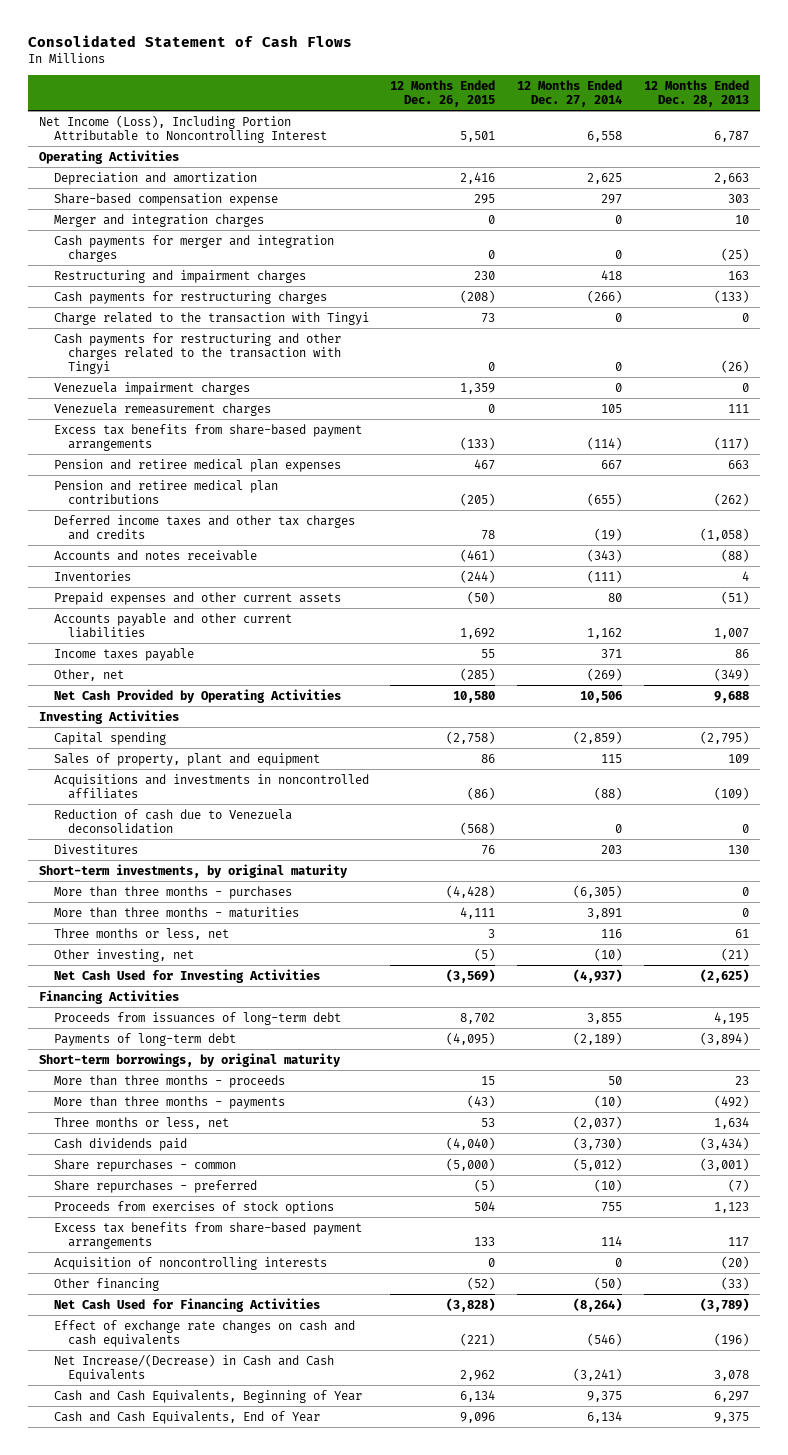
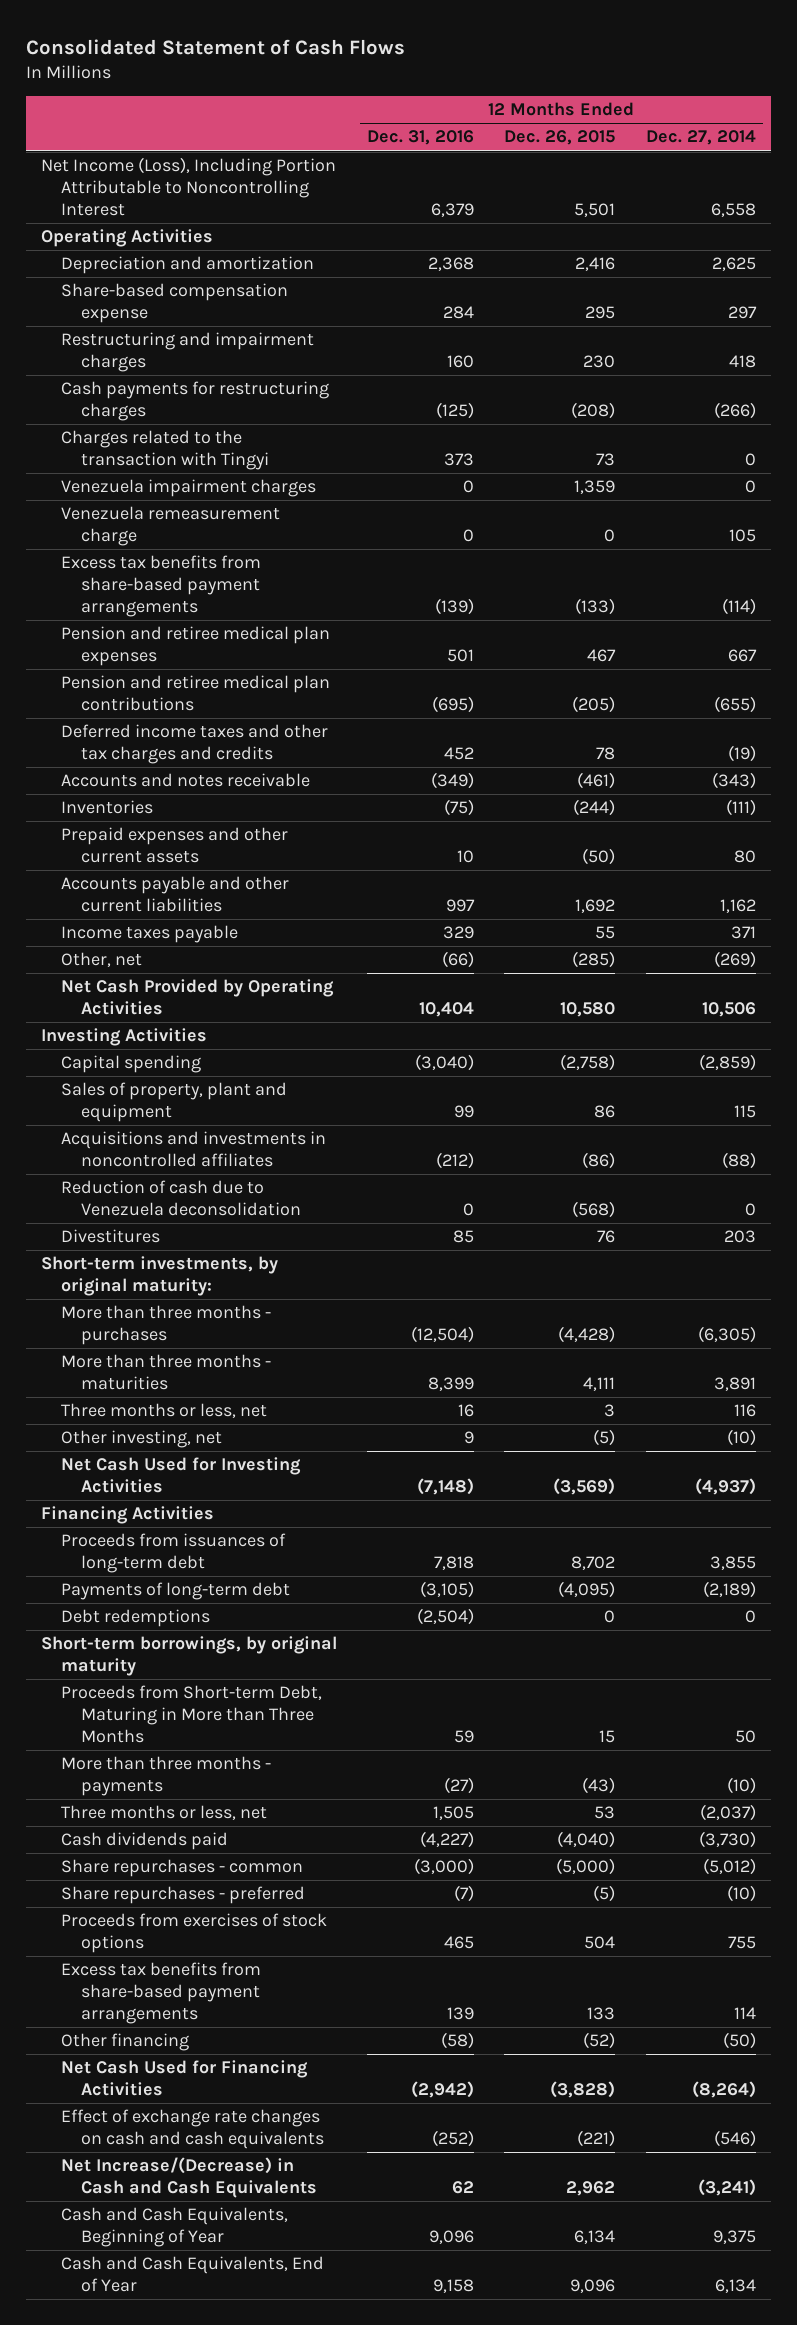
- | 12 Months Ended Dec. 26, 2015 | 12 Months Ended Dec. 27, 2014 | 12 Months Ended Dec. 28, 2013
+ | 12 Months Ended Dec. 31, 2016 | 12 Months Ended Dec. 26, 2015 | 12 Months Ended Dec. 27, 2014
- Merger and integration charges | 0 | 0 | 10
- Cash payments for merger and integration charges | 0 | 0 | (25)
- Charge related to the transaction with Tingyi | 73 | 0 | 0
- Cash payments for restructuring and other charges related to the transaction with Tingyi | 0 | 0 | (26)
+ Charges related to the transaction with Tingyi | 373 | 73 | 0
- Venezuela remeasurement charges | 0 | 105 | 111
+ Venezuela remeasurement charge | 0 | 0 | 105
- Short-term investments, by original maturity
+ Short-term investments, by original maturity:
+ Debt redemptions | (2,504) | 0 | 0
- More than three months - proceeds | 15 | 50 | 23
+ Proceeds from Short-term Debt, Maturing in More than Three Months | 59 | 15 | 50
- Acquisition of noncontrolling interests | 0 | 0 | (20)

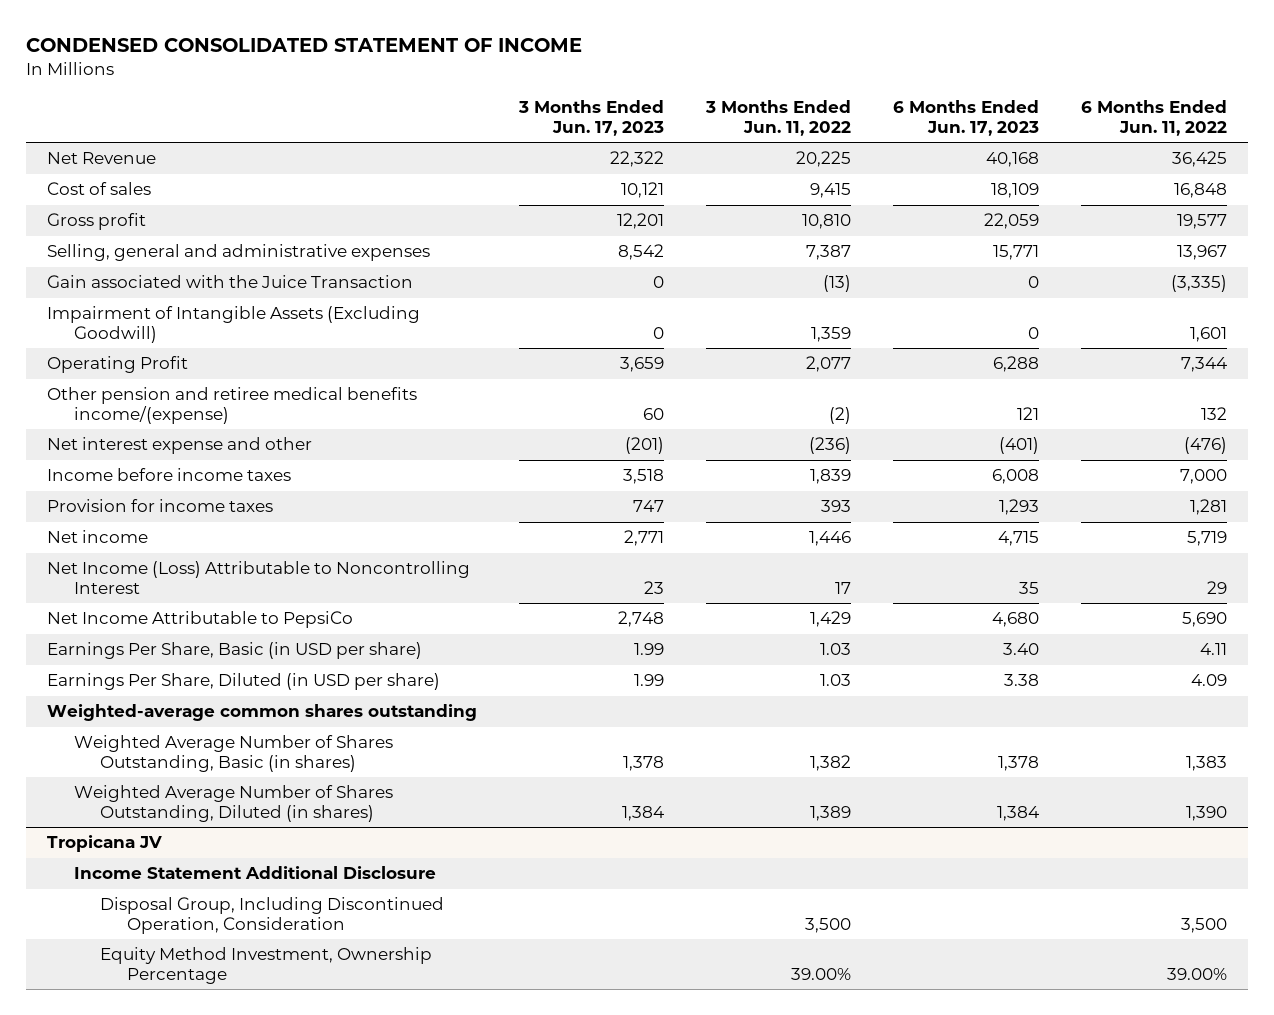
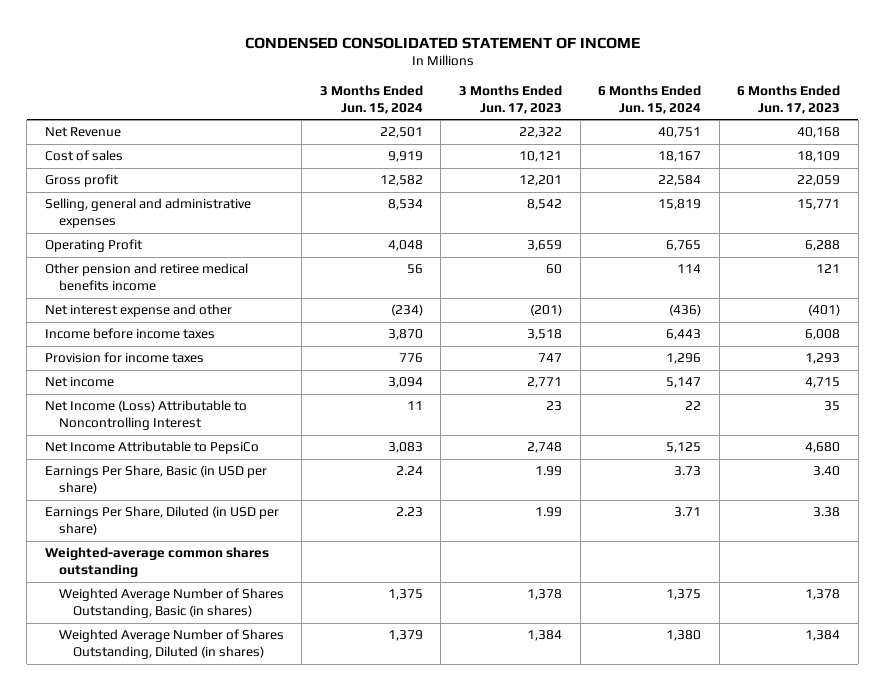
- | 3 Months Ended Jun. 17, 2023 | 3 Months Ended Jun. 11, 2022 | 6 Months Ended Jun. 17, 2023 | 6 Months Ended Jun. 11, 2022
+ | 3 Months Ended Jun. 15, 2024 | 3 Months Ended Jun. 17, 2023 | 6 Months Ended Jun. 15, 2024 | 6 Months Ended Jun. 17, 2023
- Gain associated with the Juice Transaction | 0 | (13) | 0 | (3,335)
- Impairment of Intangible Assets (Excluding Goodwill) | 0 | 1,359 | 0 | 1,601
- Other pension and retiree medical benefits income/(expense) | 60 | (2) | 121 | 132
+ Other pension and retiree medical benefits income | 56 | 60 | 114 | 121
- Tropicana JV
- Income Statement Additional Disclosure
- Disposal Group, Including Discontinued Operation, Consideration | | 3,500 | | 3,500
- Equity Method Investment, Ownership Percentage | | 39.00% | | 39.00%

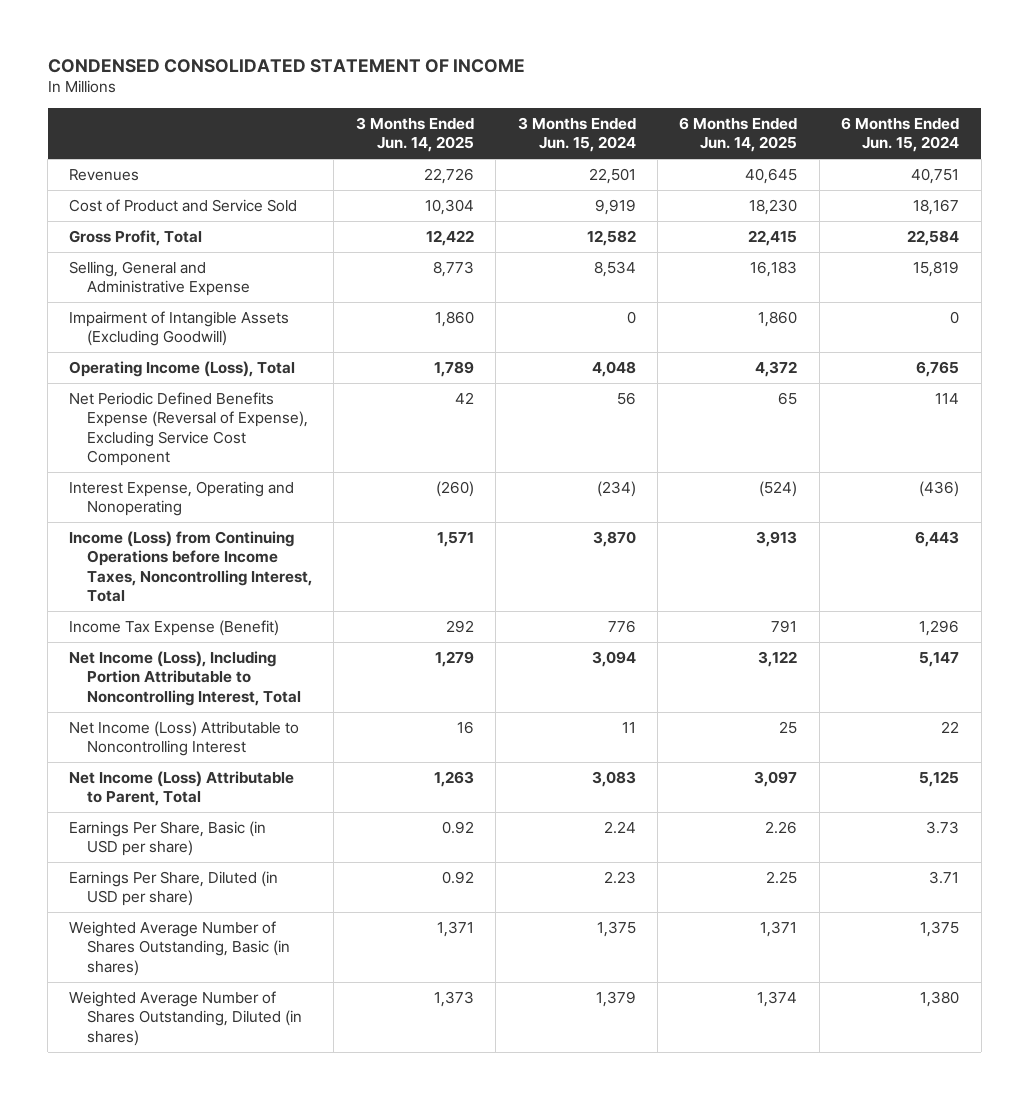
- | 3 Months Ended Jun. 15, 2024 | 3 Months Ended Jun. 17, 2023 | 6 Months Ended Jun. 15, 2024 | 6 Months Ended Jun. 17, 2023
+ | 3 Months Ended Jun. 14, 2025 | 3 Months Ended Jun. 15, 2024 | 6 Months Ended Jun. 14, 2025 | 6 Months Ended Jun. 15, 2024
- Net Revenue | 22,501 | 22,322 | 40,751 | 40,168
- Cost of sales | 9,919 | 10,121 | 18,167 | 18,109
- Gross profit | 12,582 | 12,201 | 22,584 | 22,059
- Selling, general and administrative expenses | 8,534 | 8,542 | 15,819 | 15,771
- Operating Profit | 4,048 | 3,659 | 6,765 | 6,288
- Other pension and retiree medical benefits income | 56 | 60 | 114 | 121
- Net interest expense and other | (234) | (201) | (436) | (401)
- Income before income taxes | 3,870 | 3,518 | 6,443 | 6,008
- Provision for income taxes | 776 | 747 | 1,296 | 1,293
- Net income | 3,094 | 2,771 | 5,147 | 4,715
+ Revenues | 22,726 | 22,501 | 40,645 | 40,751
+ Cost of Product and Service Sold | 10,304 | 9,919 | 18,230 | 18,167
+ Gross Profit, Total | 12,422 | 12,582 | 22,415 | 22,584
+ Selling, General and Administrative Expense | 8,773 | 8,534 | 16,183 | 15,819
+ Impairment of Intangible Assets (Excluding Goodwill) | 1,860 | 0 | 1,860 | 0
+ Operating Income (Loss), Total | 1,789 | 4,048 | 4,372 | 6,765
+ Net Periodic Defined Benefits Expense (Reversal of Expense), Excluding Service Cost Component | 42 | 56 | 65 | 114
+ Interest Expense, Operating and Nonoperating | (260) | (234) | (524) | (436)
+ Income (Loss) from Continuing Operations before Income Taxes, Noncontrolling Interest, Total | 1,571 | 3,870 | 3,913 | 6,443
+ Income Tax Expense (Benefit) | 292 | 776 | 791 | 1,296
+ Net Income (Loss), Including Portion Attributable to Noncontrolling Interest, Total | 1,279 | 3,094 | 3,122 | 5,147
- Net Income Attributable to PepsiCo | 3,083 | 2,748 | 5,125 | 4,680
+ Net Income (Loss) Attributable to Parent, Total | 1,263 | 3,083 | 3,097 | 5,125
- Weighted-average common shares outstanding

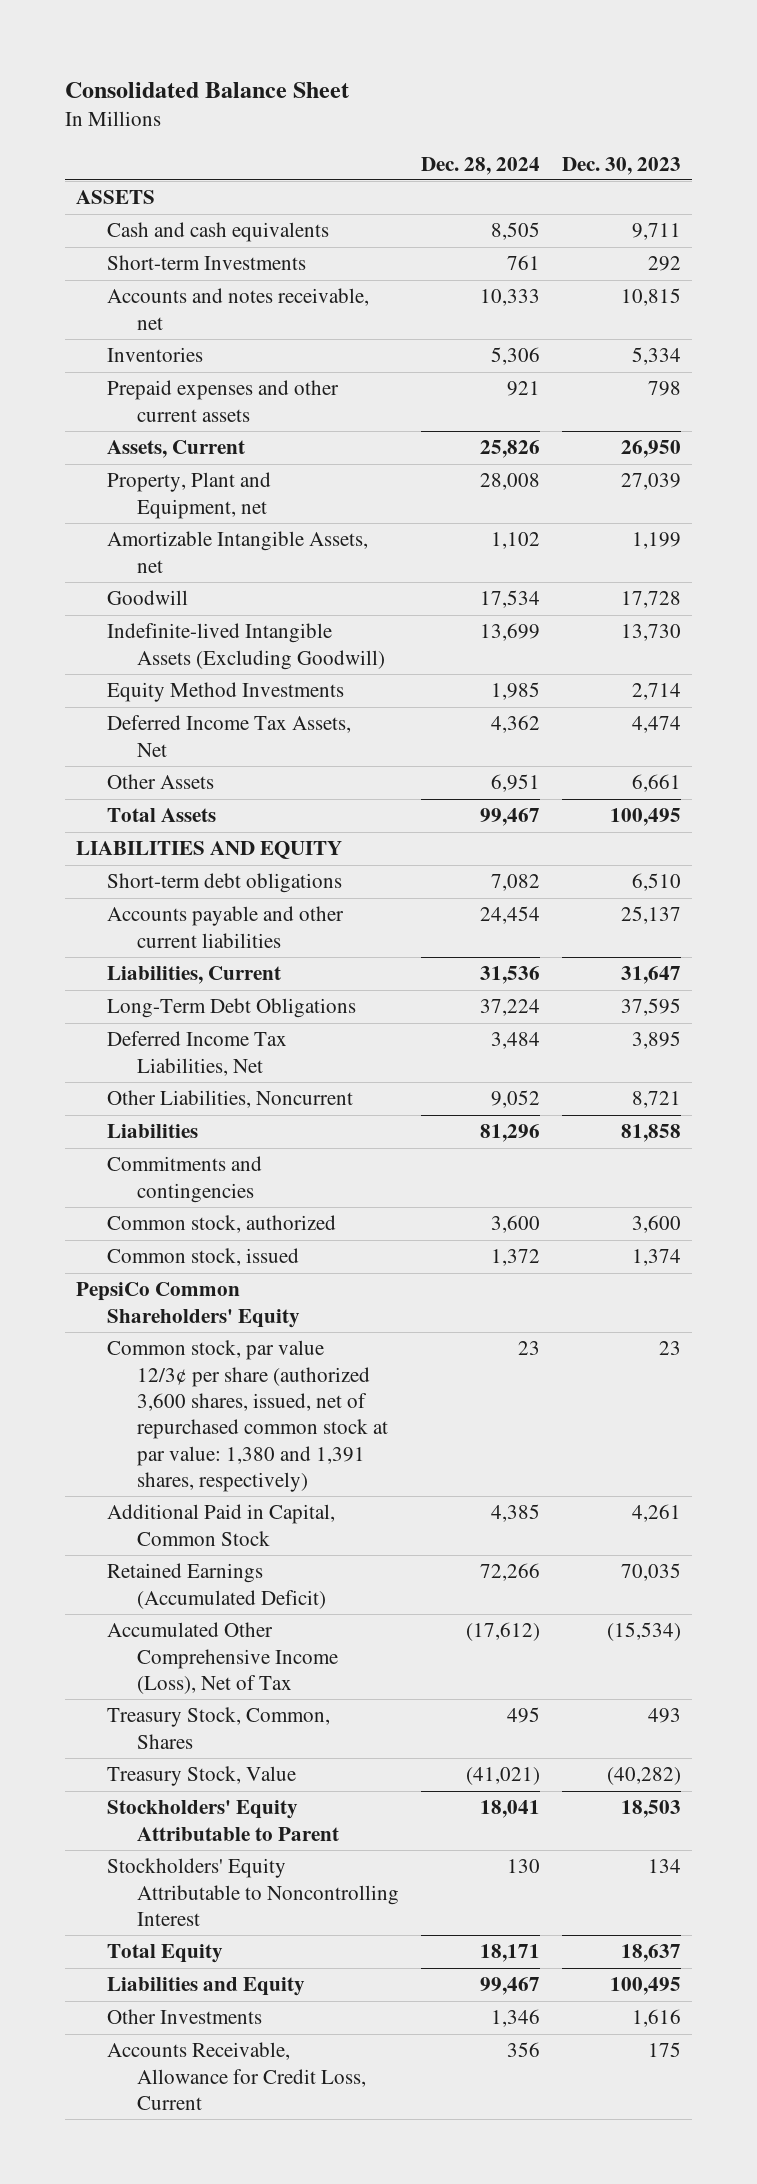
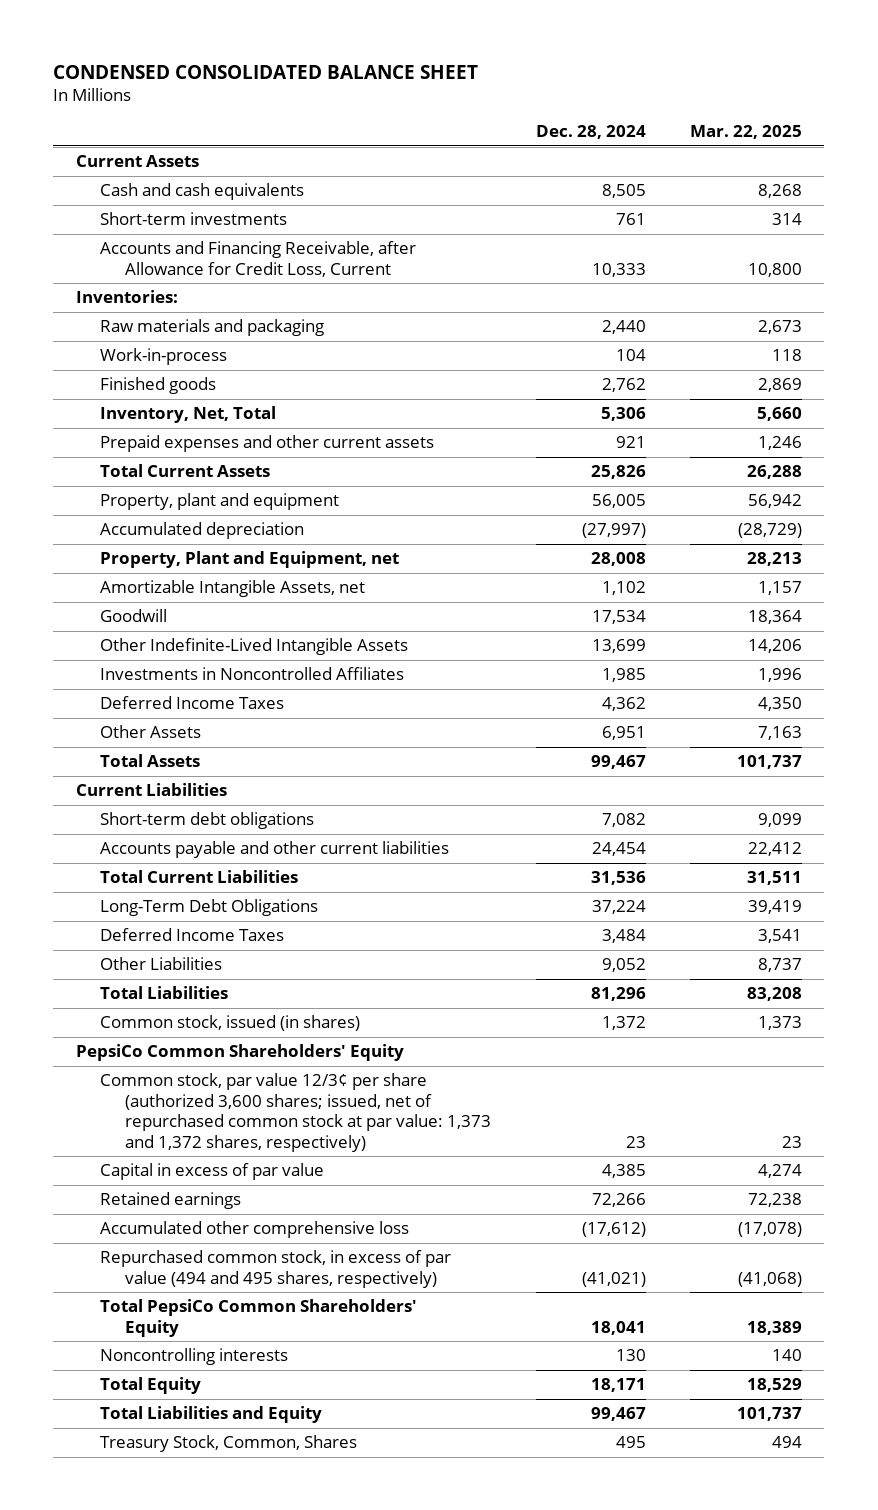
- Consolidated Balance Sheet
+ CONDENSED CONSOLIDATED BALANCE SHEET
- | Dec. 28, 2024 | Dec. 30, 2023
+ | Dec. 28, 2024 | Mar. 22, 2025
- ASSETS
+ Current Assets
- Short-term Investments | 761 | 292
- Accounts and notes receivable, net | 10,333 | 10,815
- Inventories | 5,306 | 5,334
+ Short-term investments | 761 | 314
+ Accounts and Financing Receivable, after Allowance for Credit Loss, Current | 10,333 | 10,800
+ Inventories:
+ Raw materials and packaging | 2,440 | 2,673
+ Work-in-process | 104 | 118
+ Finished goods | 2,762 | 2,869
+ Inventory, Net, Total | 5,306 | 5,660
- Assets, Current | 25,826 | 26,950
+ Total Current Assets | 25,826 | 26,288
+ Property, plant and equipment | 56,005 | 56,942
+ Accumulated depreciation | (27,997) | (28,729)
- Indefinite-lived Intangible Assets (Excluding Goodwill) | 13,699 | 13,730
- Equity Method Investments | 1,985 | 2,714
- Deferred Income Tax Assets, Net | 4,362 | 4,474
+ Other Indefinite-Lived Intangible Assets | 13,699 | 14,206
+ Investments in Noncontrolled Affiliates | 1,985 | 1,996
+ Deferred Income Taxes | 4,362 | 4,350
- LIABILITIES AND EQUITY
+ Current Liabilities
- Liabilities, Current | 31,536 | 31,647
+ Total Current Liabilities | 31,536 | 31,511
- Deferred Income Tax Liabilities, Net | 3,484 | 3,895
- Other Liabilities, Noncurrent | 9,052 | 8,721
- Liabilities | 81,296 | 81,858
- Commitments and contingencies
- Common stock, authorized | 3,600 | 3,600
- Common stock, issued | 1,372 | 1,374
+ Deferred Income Taxes | 3,484 | 3,541
+ Other Liabilities | 9,052 | 8,737
+ Total Liabilities | 81,296 | 83,208
+ Common stock, issued (in shares) | 1,372 | 1,373
- Common stock, par value 12/3¢ per share (authorized 3,600 shares, issued, net of repurchased common stock at par value: 1,380 and 1,391 shares, respectively) | 23 | 23
- Additional Paid in Capital, Common Stock | 4,385 | 4,261
- Retained Earnings (Accumulated Deficit) | 72,266 | 70,035
- Accumulated Other Comprehensive Income (Loss), Net of Tax | (17,612) | (15,534)
- Treasury Stock, Value | (41,021) | (40,282)
- Stockholders' Equity Attributable to Parent | 18,041 | 18,503
- Stockholders' Equity Attributable to Noncontrolling Interest | 130 | 134
+ Common stock, par value 12/3¢ per share (authorized 3,600 shares; issued, net of repurchased common stock at par value: 1,373 and 1,372 shares, respectively) | 23 | 23
+ Capital in excess of par value | 4,385 | 4,274
+ Retained earnings | 72,266 | 72,238
+ Accumulated other comprehensive loss | (17,612) | (17,078)
+ Repurchased common stock, in excess of par value (494 and 495 shares, respectively) | (41,021) | (41,068)
+ Total PepsiCo Common Shareholders' Equity | 18,041 | 18,389
+ Noncontrolling interests | 130 | 140
- Liabilities and Equity | 99,467 | 100,495
- Other Investments | 1,346 | 1,616
- Accounts Receivable, Allowance for Credit Loss, Current | 356 | 175
+ Total Liabilities and Equity | 99,467 | 101,737
moved down: Treasury Stock, Common, Shares | 495 | 494

